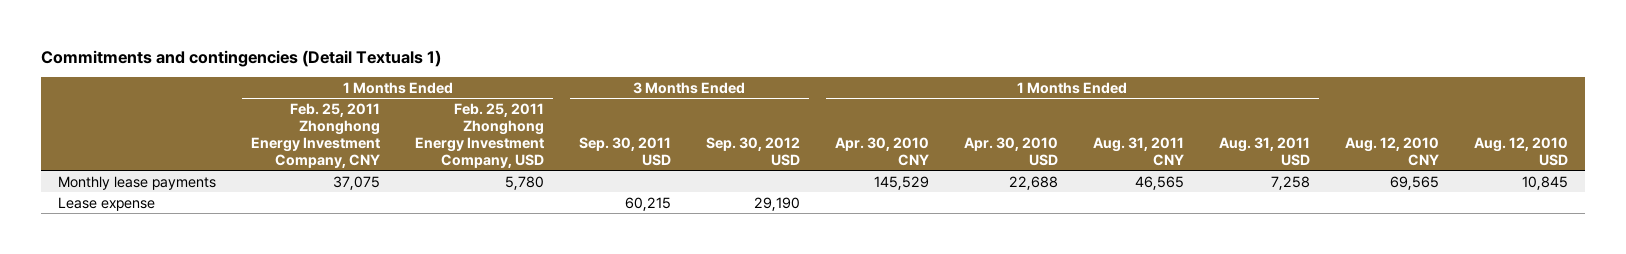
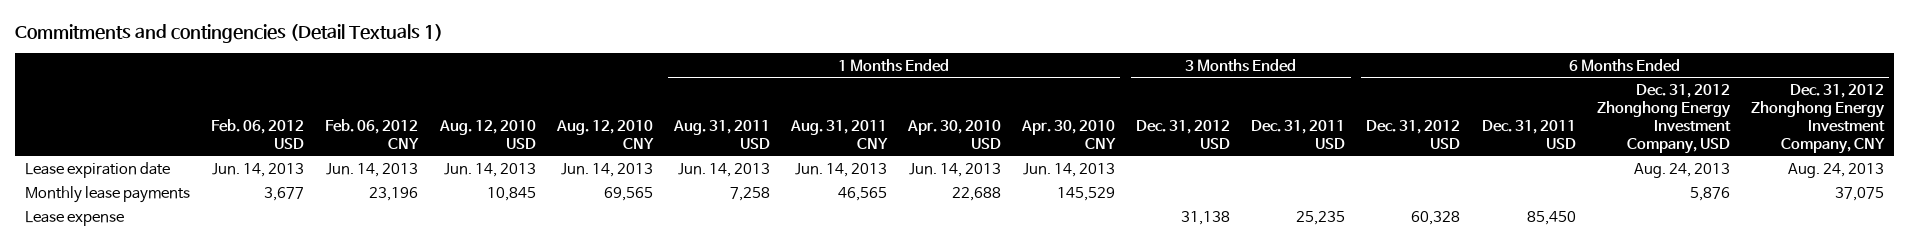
- | 1 Months Ended Feb. 25, 2011 Zhonghong Energy Investment Company, CNY | 1 Months Ended Feb. 25, 2011 Zhonghong Energy Investment Company, USD | 3 Months Ended Sep. 30, 2011 USD | 3 Months Ended Sep. 30, 2012 USD | 1 Months Ended Apr. 30, 2010 CNY | 1 Months Ended Apr. 30, 2010 USD | 1 Months Ended Aug. 31, 2011 CNY | 1 Months Ended Aug. 31, 2011 USD | Aug. 12, 2010 CNY | Aug. 12, 2010 USD
+ | Feb. 06, 2012 USD | Feb. 06, 2012 CNY | Aug. 12, 2010 USD | Aug. 12, 2010 CNY | 1 Months Ended Aug. 31, 2011 USD | 1 Months Ended Aug. 31, 2011 CNY | 1 Months Ended Apr. 30, 2010 USD | 1 Months Ended Apr. 30, 2010 CNY | 3 Months Ended Dec. 31, 2012 USD | 3 Months Ended Dec. 31, 2011 USD | 6 Months Ended Dec. 31, 2012 USD | 6 Months Ended Dec. 31, 2011 USD | 6 Months Ended Dec. 31, 2012 Zhonghong Energy Investment Company, USD | 6 Months Ended Dec. 31, 2012 Zhonghong Energy Investment Company, CNY
+ Lease expiration date | Jun. 14, 2013 | Jun. 14, 2013 | Jun. 14, 2013 | Jun. 14, 2013 | Jun. 14, 2013 | Jun. 14, 2013 | Jun. 14, 2013 | Jun. 14, 2013 | | | | | Aug. 24, 2013 | Aug. 24, 2013

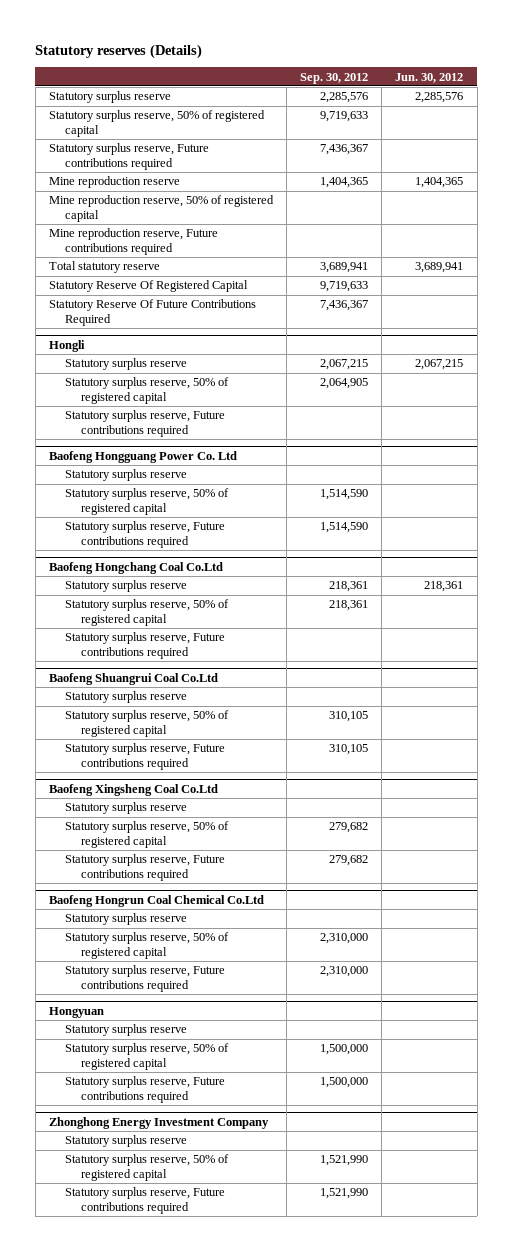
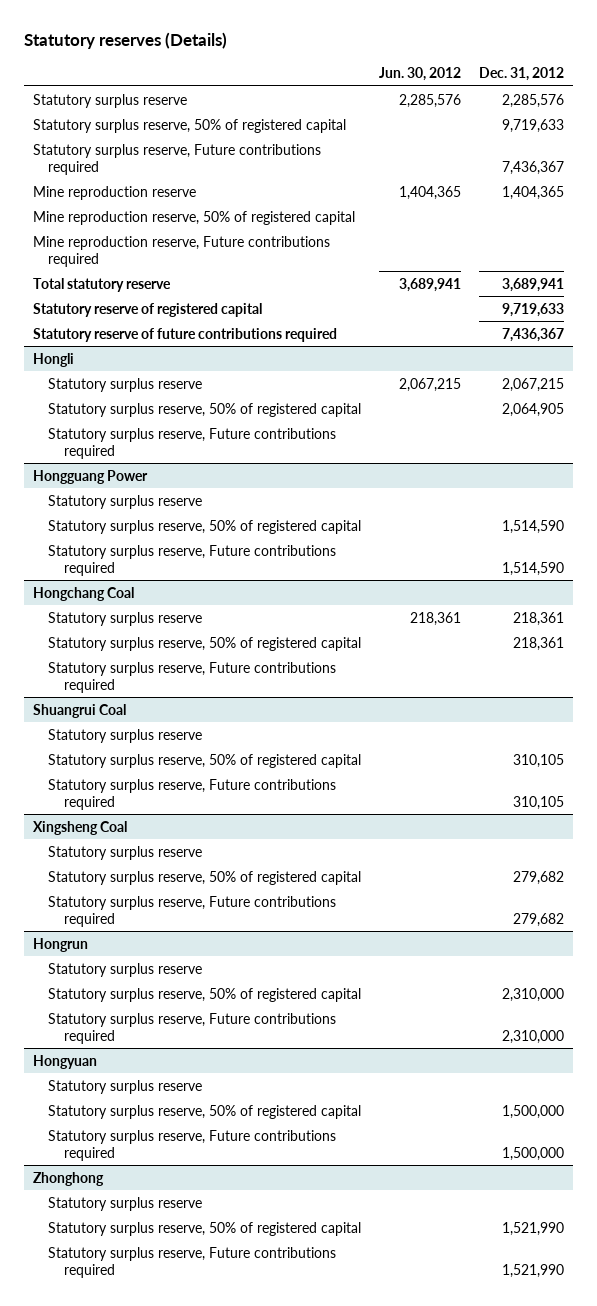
- | Sep. 30, 2012 | Jun. 30, 2012
+ | Jun. 30, 2012 | Dec. 31, 2012
- Statutory Reserve Of Registered Capital | 9,719,633 |
- Statutory Reserve Of Future Contributions Required | 7,436,367 |
+ Statutory reserve of registered capital | | 9,719,633
+ Statutory reserve of future contributions required | | 7,436,367
- Baofeng Hongguang Power Co. Ltd
+ Hongguang Power
- Baofeng Hongchang Coal Co.Ltd
+ Hongchang Coal
- Baofeng Shuangrui Coal Co.Ltd
+ Shuangrui Coal
- Baofeng Xingsheng Coal Co.Ltd
+ Xingsheng Coal
- Baofeng Hongrun Coal Chemical Co.Ltd
+ Hongrun
- Zhonghong Energy Investment Company
+ Zhonghong

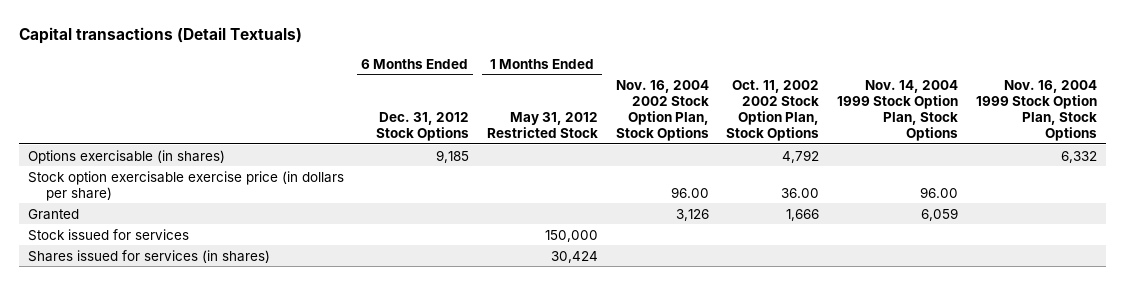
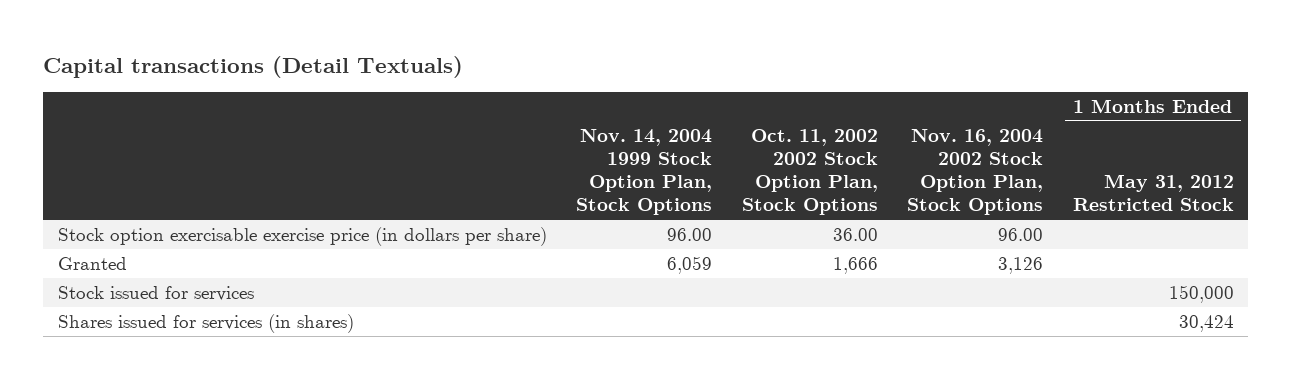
- | 6 Months Ended Dec. 31, 2012 Stock Options | 1 Months Ended May 31, 2012 Restricted Stock | Nov. 16, 2004 2002 Stock Option Plan, Stock Options | Oct. 11, 2002 2002 Stock Option Plan, Stock Options | Nov. 14, 2004 1999 Stock Option Plan, Stock Options | Nov. 16, 2004 1999 Stock Option Plan, Stock Options
+ | Nov. 14, 2004 1999 Stock Option Plan, Stock Options | Oct. 11, 2002 2002 Stock Option Plan, Stock Options | Nov. 16, 2004 2002 Stock Option Plan, Stock Options | 1 Months Ended May 31, 2012 Restricted Stock
- Options exercisable (in shares) | 9,185 | | | 4,792 | | 6,332

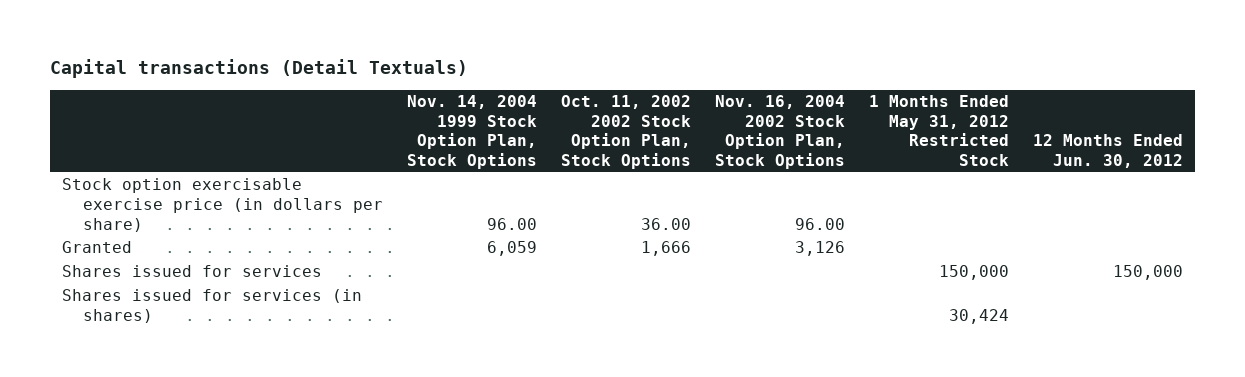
- | Nov. 14, 2004 1999 Stock Option Plan, Stock Options | Oct. 11, 2002 2002 Stock Option Plan, Stock Options | Nov. 16, 2004 2002 Stock Option Plan, Stock Options | 1 Months Ended May 31, 2012 Restricted Stock
+ | Nov. 14, 2004 1999 Stock Option Plan, Stock Options | Oct. 11, 2002 2002 Stock Option Plan, Stock Options | Nov. 16, 2004 2002 Stock Option Plan, Stock Options | 1 Months Ended May 31, 2012 Restricted Stock | 12 Months Ended Jun. 30, 2012
- Stock issued for services | | | | 150,000
+ Shares issued for services | | | | 150,000 | 150,000

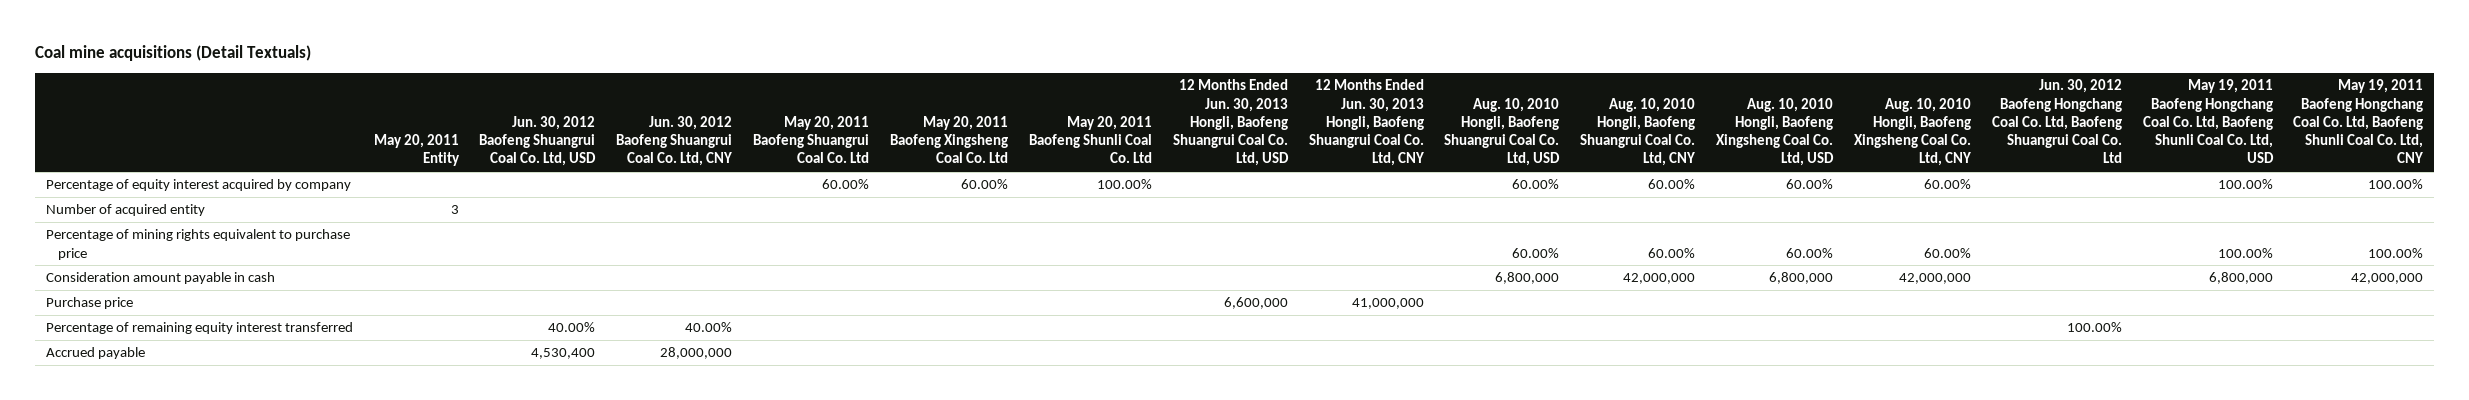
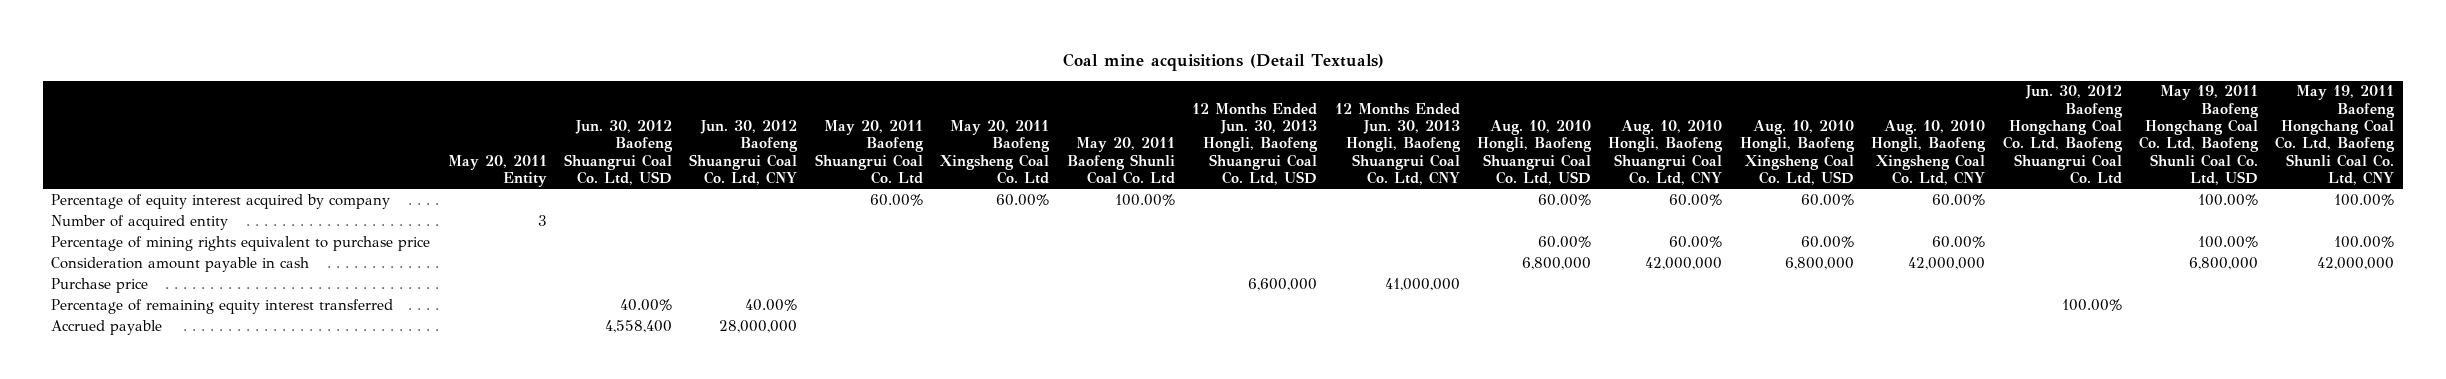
- Accrued payable | | 4,530,400 | 28,000,000 | | | | | | | | | | | |
+ Accrued payable | | 4,558,400 | 28,000,000 | | | | | | | | | | | |

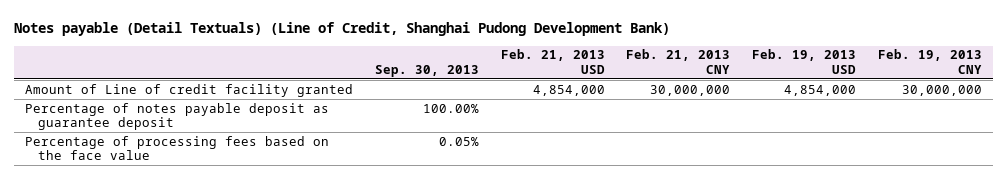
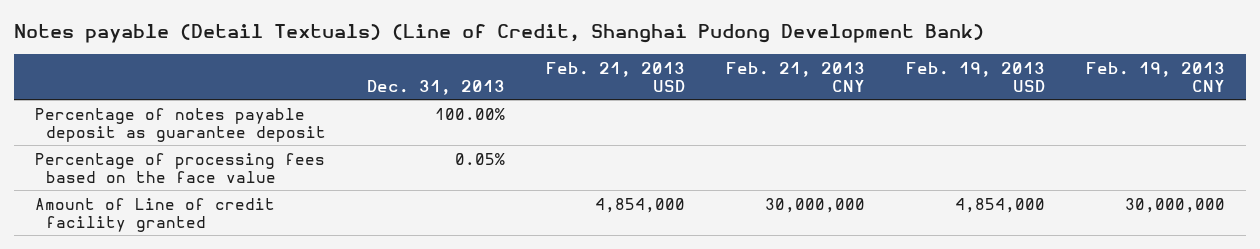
- | Sep. 30, 2013 | Feb. 21, 2013 USD | Feb. 21, 2013 CNY | Feb. 19, 2013 USD | Feb. 19, 2013 CNY
+ | Dec. 31, 2013 | Feb. 21, 2013 USD | Feb. 21, 2013 CNY | Feb. 19, 2013 USD | Feb. 19, 2013 CNY
moved down: Amount of Line of credit facility granted | | 4,854,000 | 30,000,000 | 4,854,000 | 30,000,000

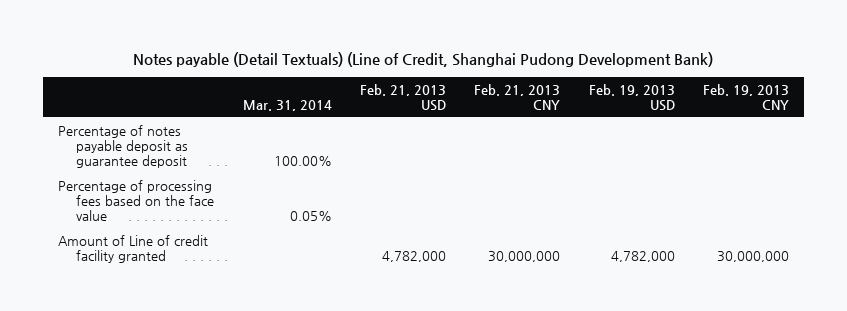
- | Dec. 31, 2013 | Feb. 21, 2013 USD | Feb. 21, 2013 CNY | Feb. 19, 2013 USD | Feb. 19, 2013 CNY
+ | Mar. 31, 2014 | Feb. 21, 2013 USD | Feb. 21, 2013 CNY | Feb. 19, 2013 USD | Feb. 19, 2013 CNY
- Amount of Line of credit facility granted | | 4,854,000 | 30,000,000 | 4,854,000 | 30,000,000
+ Amount of Line of credit facility granted | | 4,782,000 | 30,000,000 | 4,782,000 | 30,000,000

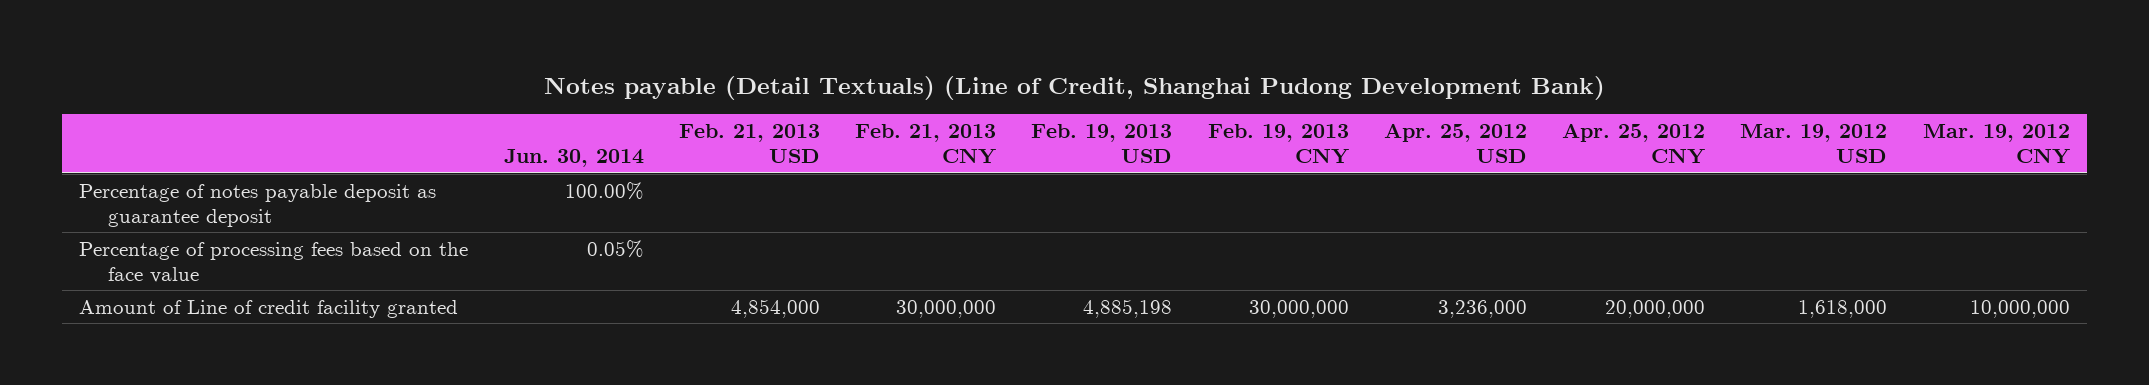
- | Mar. 31, 2014 | Feb. 21, 2013 USD | Feb. 21, 2013 CNY | Feb. 19, 2013 USD | Feb. 19, 2013 CNY
+ | Jun. 30, 2014 | Feb. 21, 2013 USD | Feb. 21, 2013 CNY | Feb. 19, 2013 USD | Feb. 19, 2013 CNY | Apr. 25, 2012 USD | Apr. 25, 2012 CNY | Mar. 19, 2012 USD | Mar. 19, 2012 CNY
- Amount of Line of credit facility granted | | 4,782,000 | 30,000,000 | 4,782,000 | 30,000,000
+ Amount of Line of credit facility granted | | 4,854,000 | 30,000,000 | 4,885,198 | 30,000,000 | 3,236,000 | 20,000,000 | 1,618,000 | 10,000,000

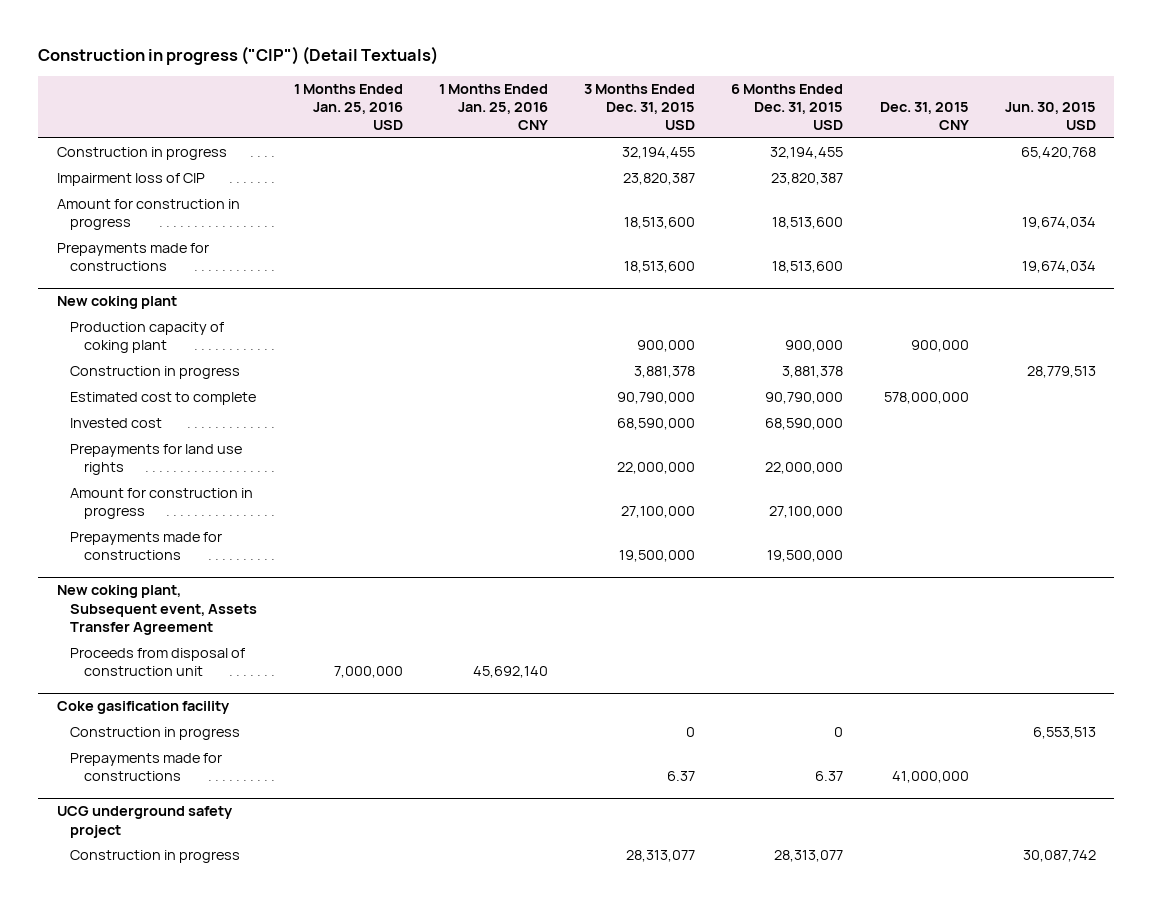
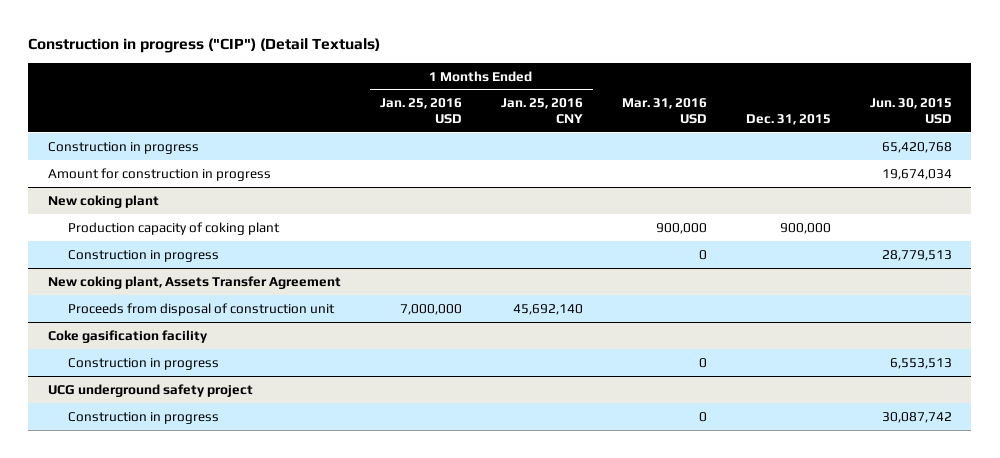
- | 1 Months Ended Jan. 25, 2016 USD | 1 Months Ended Jan. 25, 2016 CNY | 3 Months Ended Dec. 31, 2015 USD | 6 Months Ended Dec. 31, 2015 USD | Dec. 31, 2015 CNY | Jun. 30, 2015 USD
+ | 1 Months Ended Jan. 25, 2016 USD | 1 Months Ended Jan. 25, 2016 CNY | Mar. 31, 2016 USD | Dec. 31, 2015 | Jun. 30, 2015 USD
- Impairment loss of CIP | | | 23,820,387 | 23,820,387 | |
- Prepayments made for constructions | | | 18,513,600 | 18,513,600 | | 19,674,034
@ New coking plant
- Estimated cost to complete | | | 90,790,000 | 90,790,000 | 578,000,000 |
- Invested cost | | | 68,590,000 | 68,590,000 | |
- Prepayments for land use rights | | | 22,000,000 | 22,000,000 | |
- Amount for construction in progress | | | 27,100,000 | 27,100,000 | |
- Prepayments made for constructions | | | 19,500,000 | 19,500,000 | |
- New coking plant, Subsequent event, Assets Transfer Agreement
+ New coking plant, Assets Transfer Agreement
@ Coke gasification facility
- Prepayments made for constructions | | | 6.37 | 6.37 | 41,000,000 |

